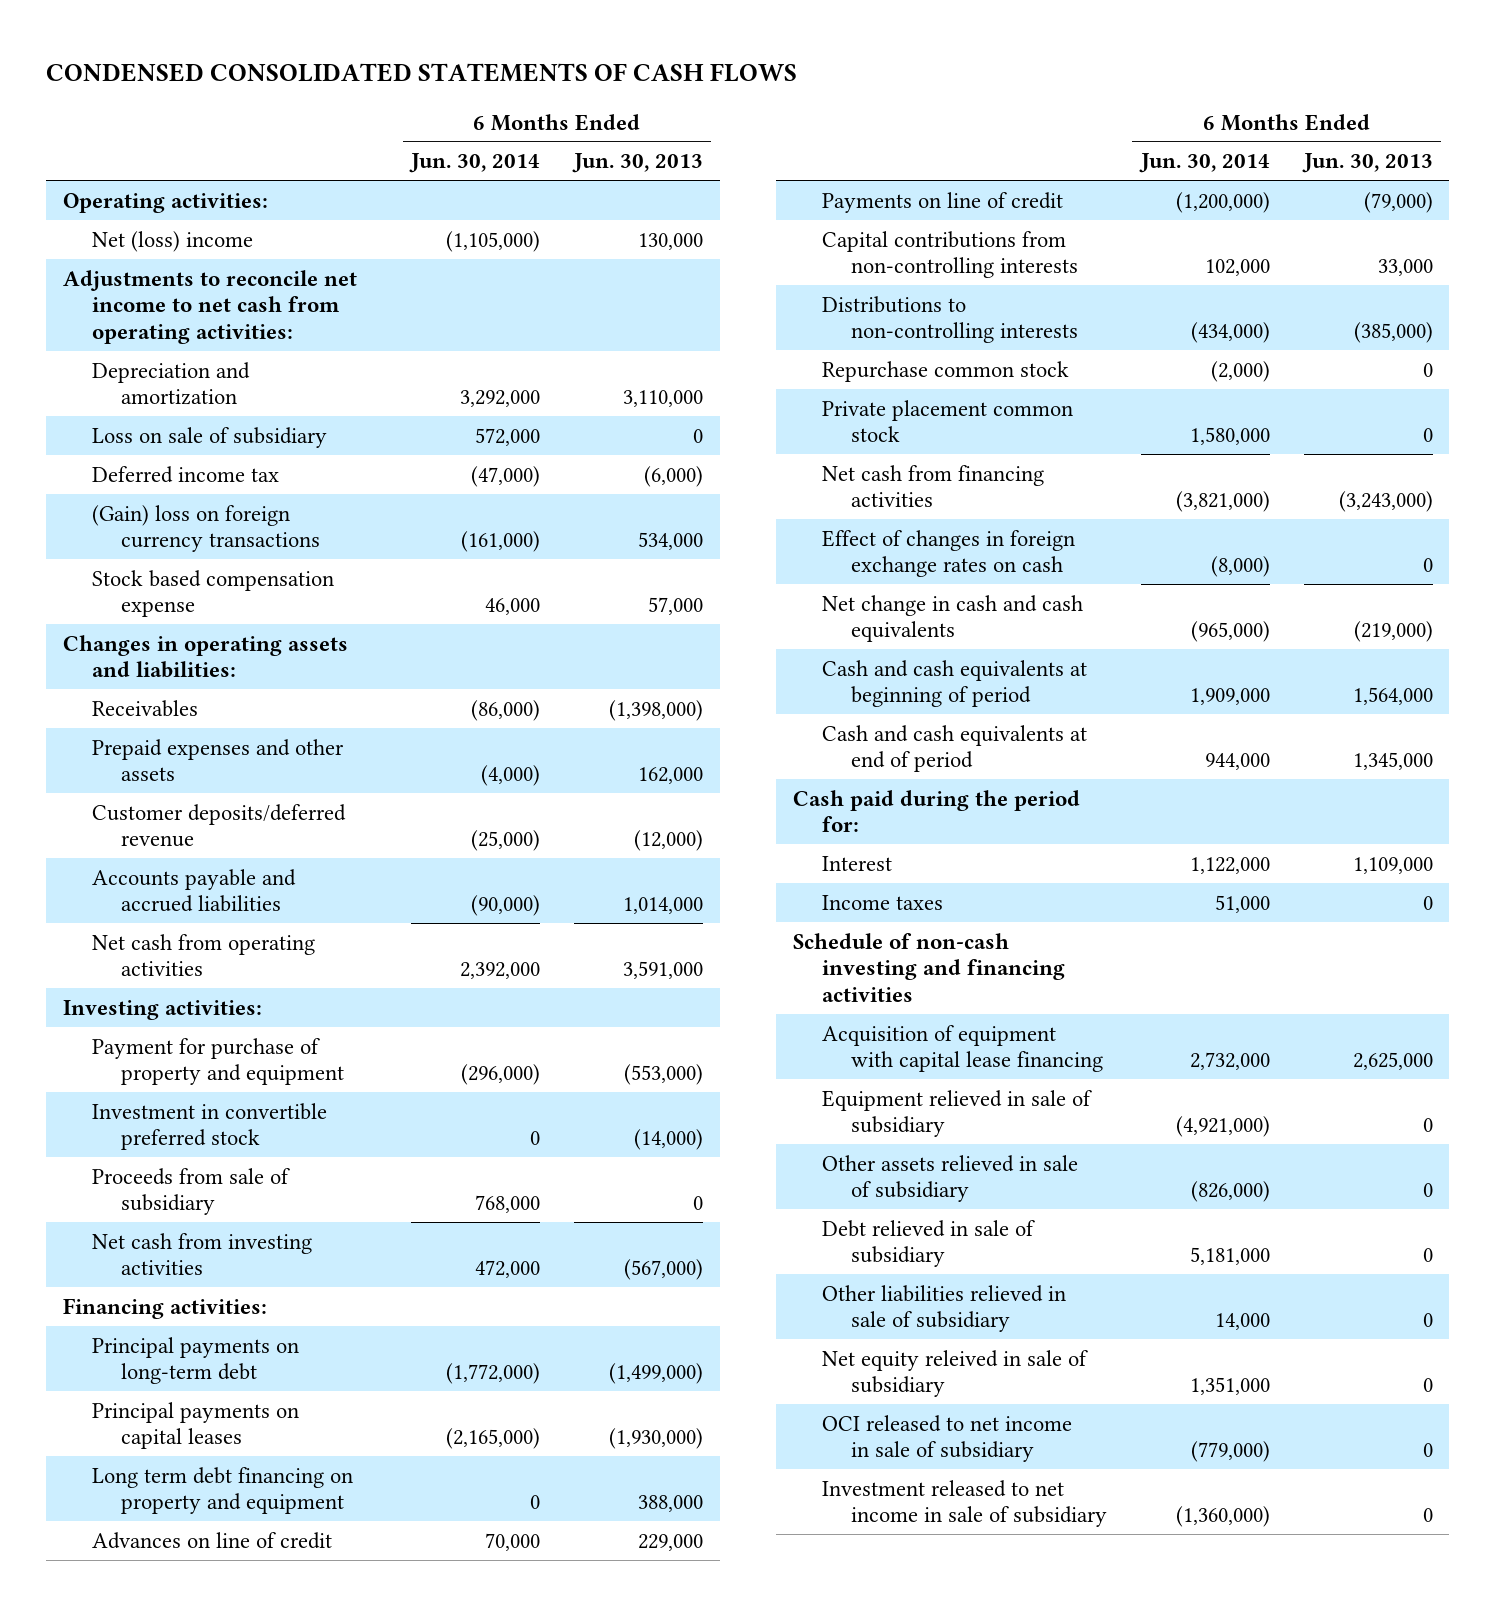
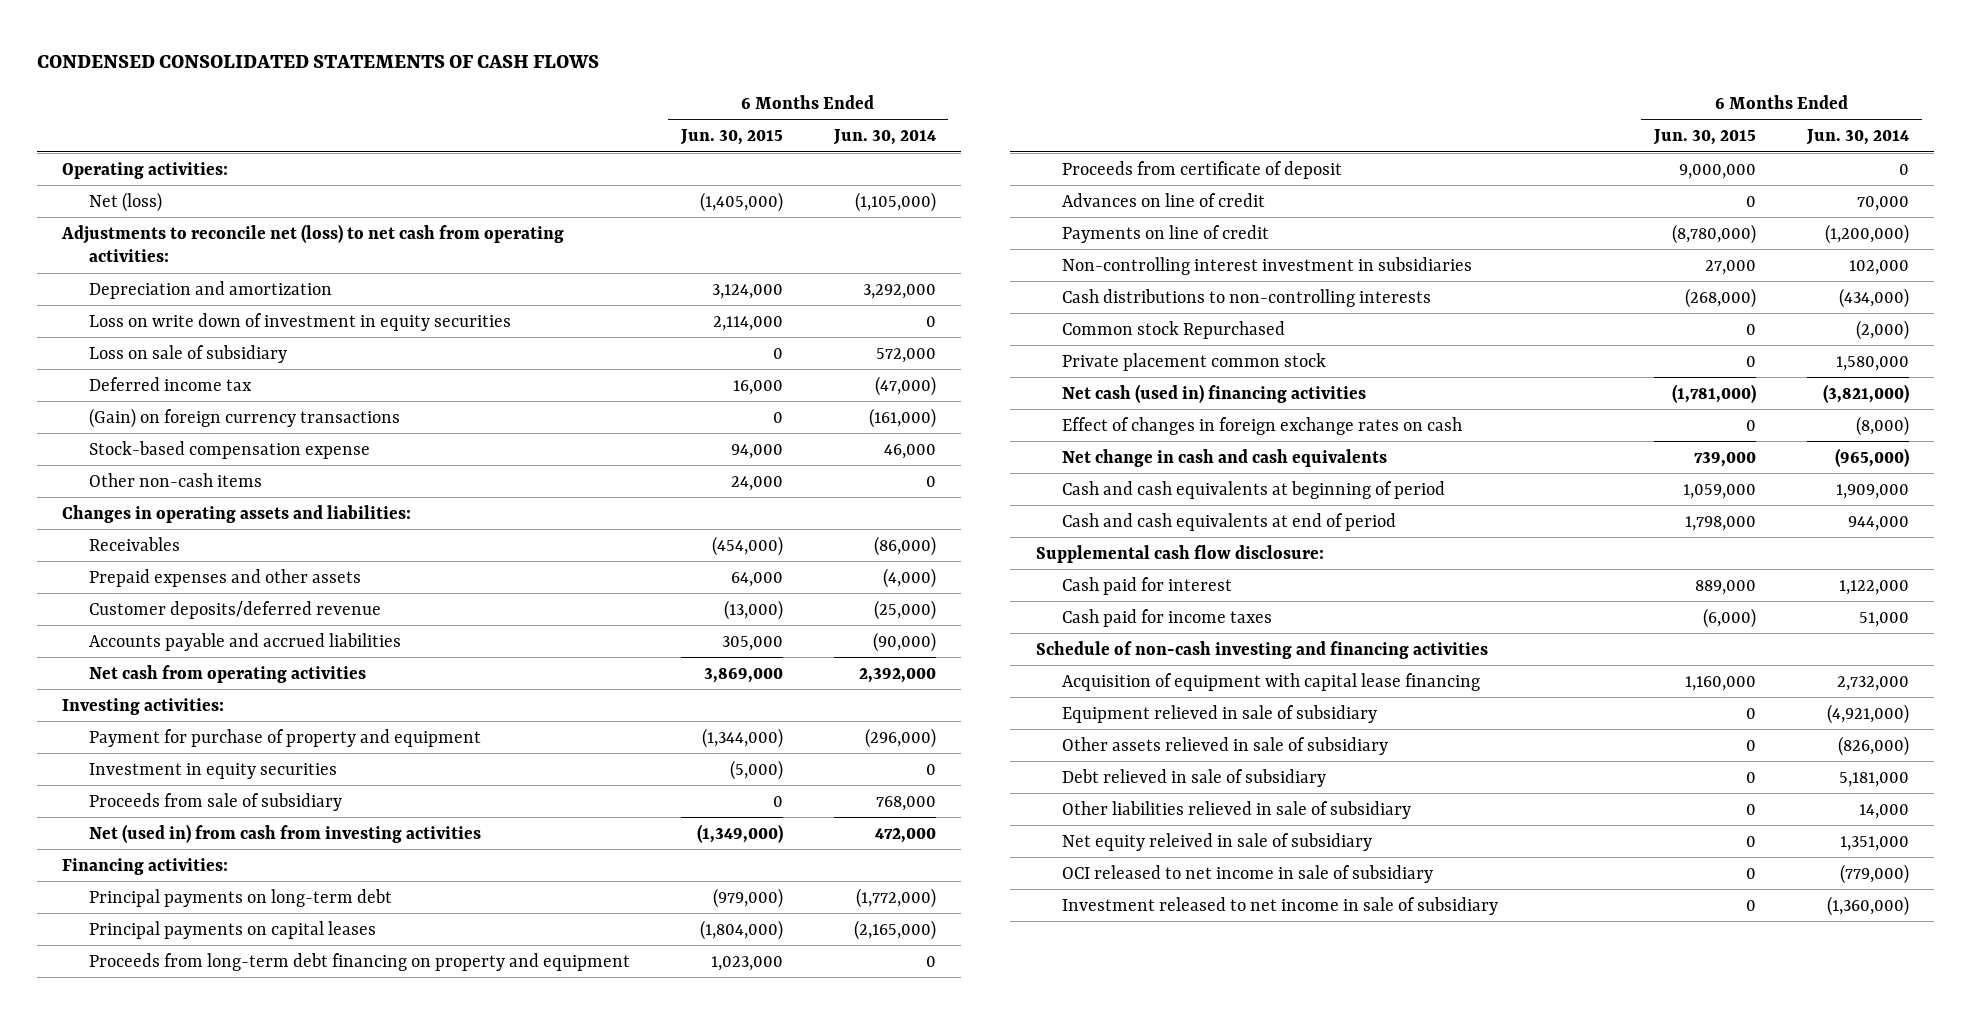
- | 6 Months Ended Jun. 30, 2014 | 6 Months Ended Jun. 30, 2013
+ | 6 Months Ended Jun. 30, 2015 | 6 Months Ended Jun. 30, 2014
- Net (loss) income | (1,105,000) | 130,000
- Adjustments to reconcile net income to net cash from operating activities:
+ Net (loss) | (1,405,000) | (1,105,000)
+ Adjustments to reconcile net (loss) to net cash from operating activities:
+ Loss on write down of investment in equity securities | 2,114,000 | 0
- (Gain) loss on foreign currency transactions | (161,000) | 534,000
- Stock based compensation expense | 46,000 | 57,000
+ (Gain) on foreign currency transactions | 0 | (161,000)
+ Stock-based compensation expense | 94,000 | 46,000
+ Other non-cash items | 24,000 | 0
- Investment in convertible preferred stock | 0 | (14,000)
+ Investment in equity securities | (5,000) | 0
- Net cash from investing activities | 472,000 | (567,000)
+ Net (used in) from cash from investing activities | (1,349,000) | 472,000
- Long term debt financing on property and equipment | 0 | 388,000
+ Proceeds from long-term debt financing on property and equipment | 1,023,000 | 0
+ Proceeds from certificate of deposit | 9,000,000 | 0
- Capital contributions from non-controlling interests | 102,000 | 33,000
- Distributions to non-controlling interests | (434,000) | (385,000)
- Repurchase common stock | (2,000) | 0
+ Non-controlling interest investment in subsidiaries | 27,000 | 102,000
+ Cash distributions to non-controlling interests | (268,000) | (434,000)
+ Common stock Repurchased | 0 | (2,000)
- Net cash from financing activities | (3,821,000) | (3,243,000)
+ Net cash (used in) financing activities | (1,781,000) | (3,821,000)
- Cash paid during the period for:
- Interest | 1,122,000 | 1,109,000
- Income taxes | 51,000 | 0
+ Supplemental cash flow disclosure:
+ Cash paid for interest | 889,000 | 1,122,000
+ Cash paid for income taxes | (6,000) | 51,000

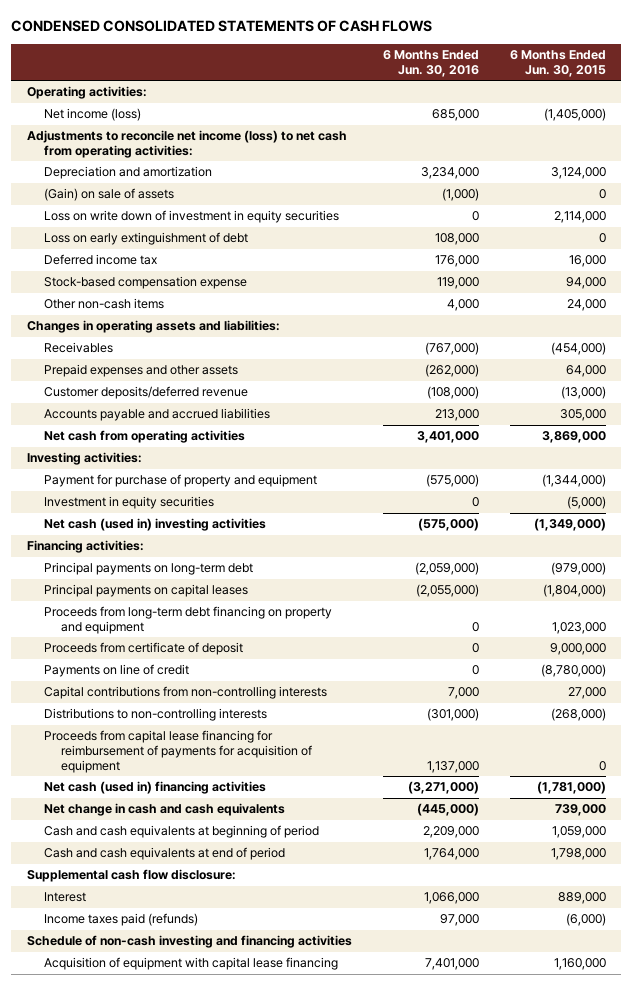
- | 6 Months Ended Jun. 30, 2015 | 6 Months Ended Jun. 30, 2014
+ | 6 Months Ended Jun. 30, 2016 | 6 Months Ended Jun. 30, 2015
- Net (loss) | (1,405,000) | (1,105,000)
- Adjustments to reconcile net (loss) to net cash from operating activities:
+ Net income (loss) | 685,000 | (1,405,000)
+ Adjustments to reconcile net income (loss) to net cash from operating activities:
+ (Gain) on sale of assets | (1,000) | 0
- Loss on sale of subsidiary | 0 | 572,000
+ Loss on early extinguishment of debt | 108,000 | 0
- (Gain) on foreign currency transactions | 0 | (161,000)
- Proceeds from sale of subsidiary | 0 | 768,000
- Net (used in) from cash from investing activities | (1,349,000) | 472,000
+ Net cash (used in) investing activities | (575,000) | (1,349,000)
- Advances on line of credit | 0 | 70,000
- Non-controlling interest investment in subsidiaries | 27,000 | 102,000
- Cash distributions to non-controlling interests | (268,000) | (434,000)
- Common stock Repurchased | 0 | (2,000)
- Private placement common stock | 0 | 1,580,000
+ Capital contributions from non-controlling interests | 7,000 | 27,000
+ Distributions to non-controlling interests | (301,000) | (268,000)
+ Proceeds from capital lease financing for reimbursement of payments for acquisition of equipment | 1,137,000 | 0
- Effect of changes in foreign exchange rates on cash | 0 | (8,000)
- Cash paid for interest | 889,000 | 1,122,000
- Cash paid for income taxes | (6,000) | 51,000
+ Interest | 1,066,000 | 889,000
+ Income taxes paid (refunds) | 97,000 | (6,000)
- Equipment relieved in sale of subsidiary | 0 | (4,921,000)
- Other assets relieved in sale of subsidiary | 0 | (826,000)
- Debt relieved in sale of subsidiary | 0 | 5,181,000
- Other liabilities relieved in sale of subsidiary | 0 | 14,000
- Net equity releived in sale of subsidiary | 0 | 1,351,000
- OCI released to net income in sale of subsidiary | 0 | (779,000)
- Investment released to net income in sale of subsidiary | 0 | (1,360,000)

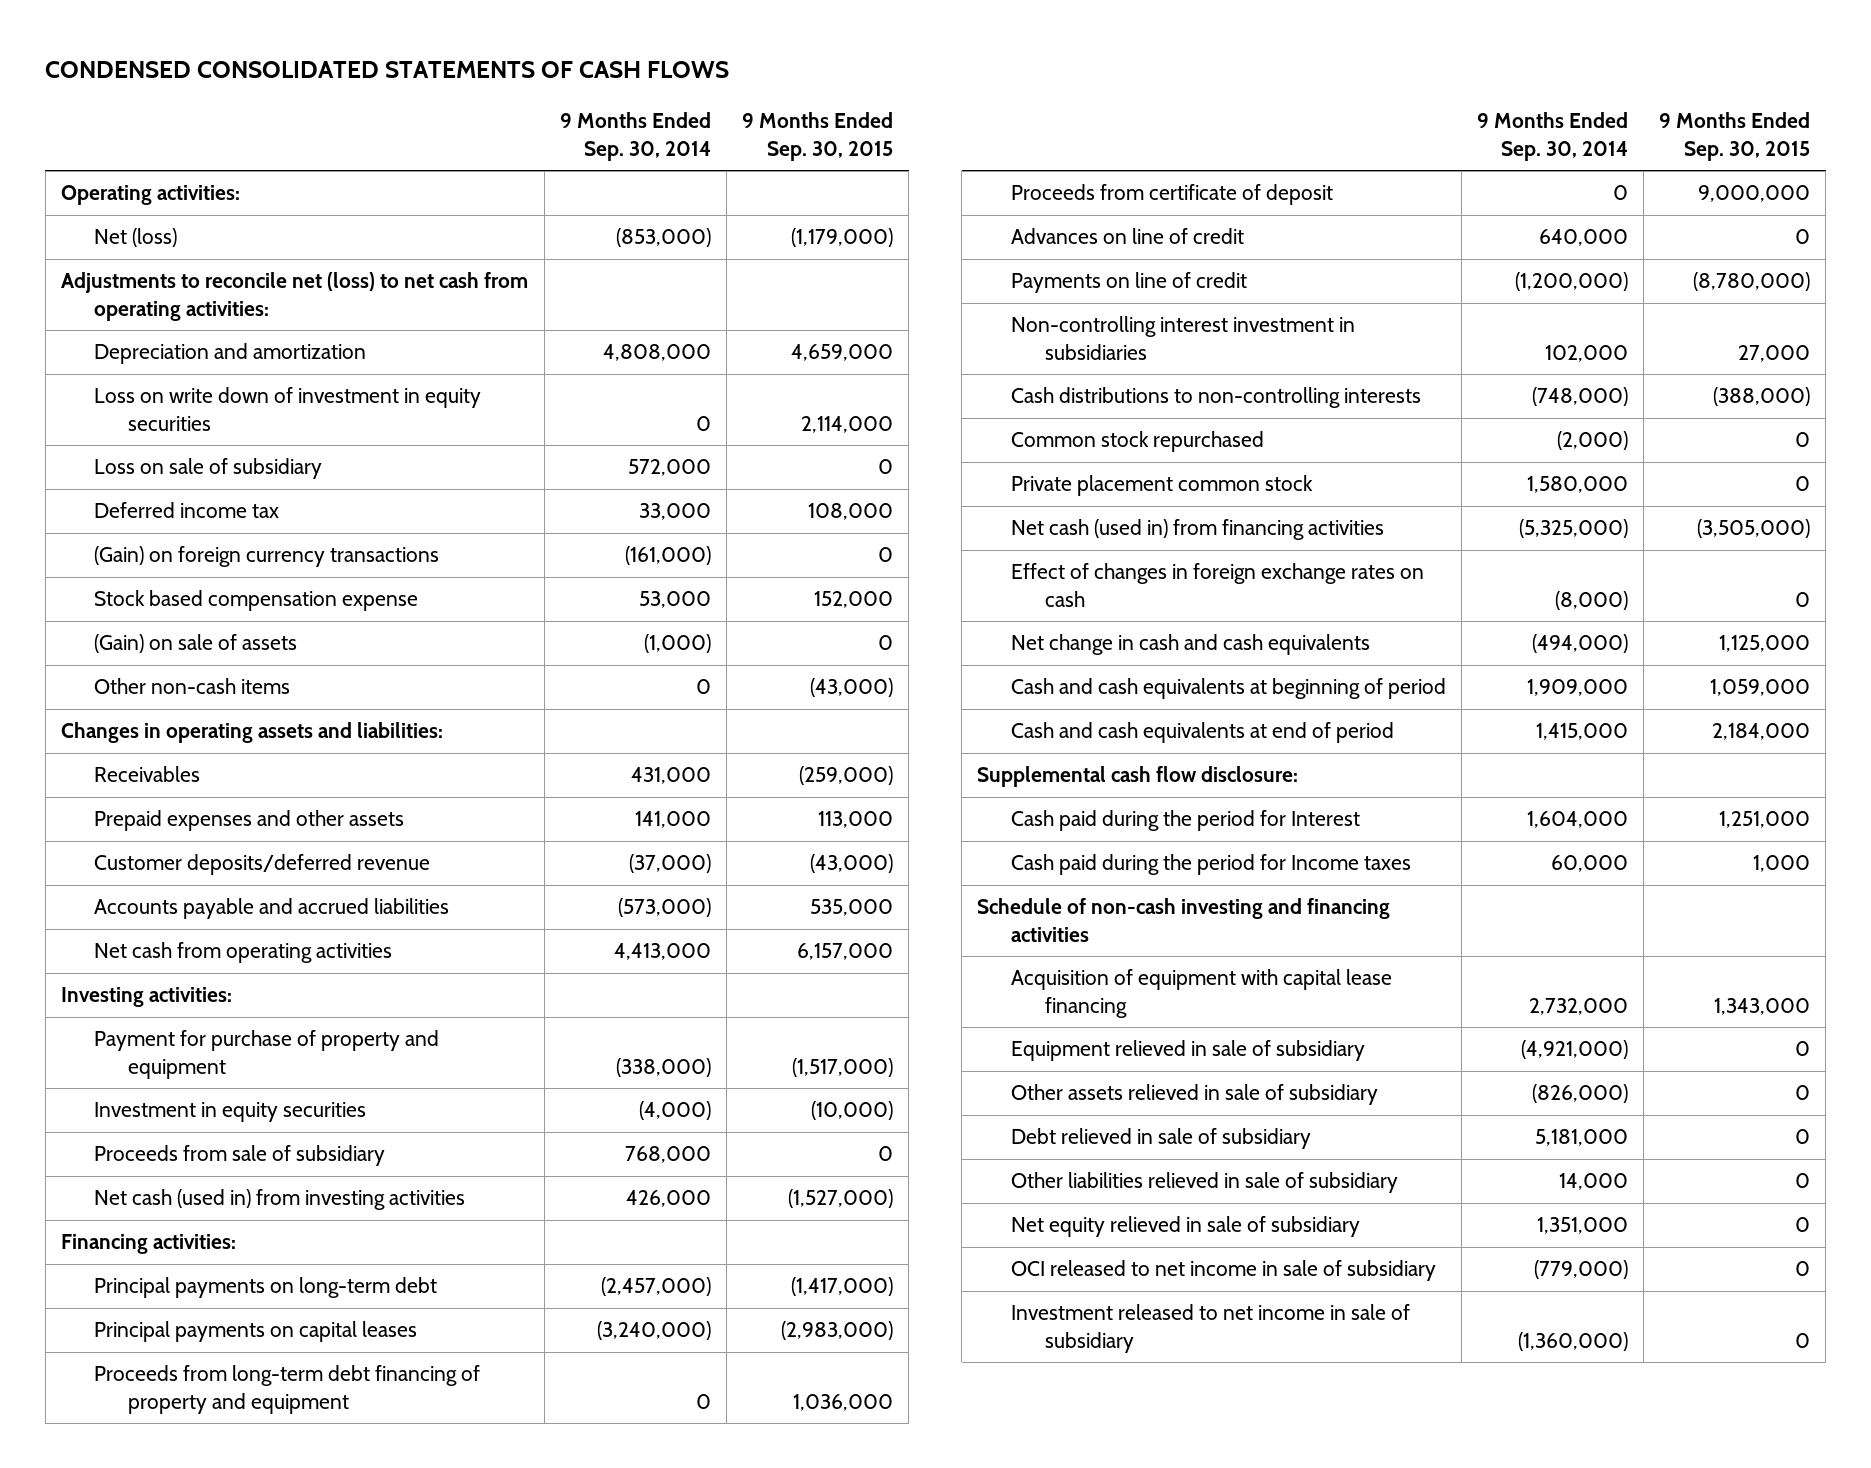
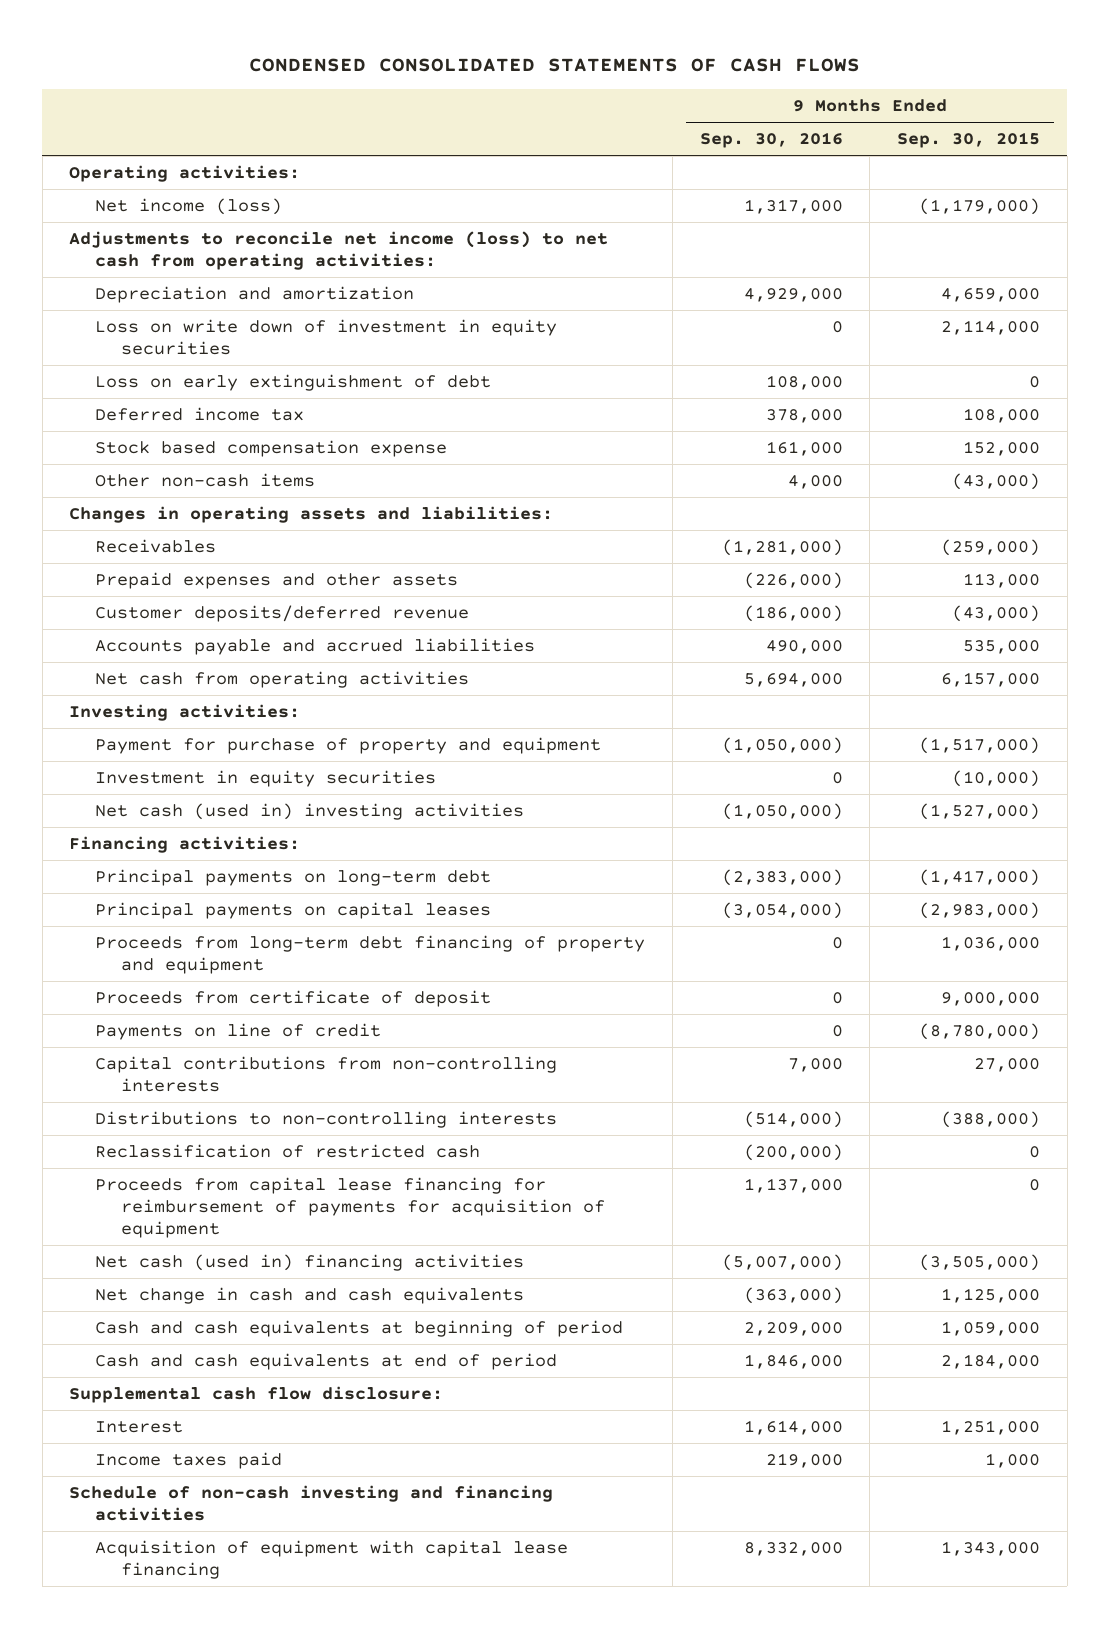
- | 9 Months Ended Sep. 30, 2014 | 9 Months Ended Sep. 30, 2015
+ | 9 Months Ended Sep. 30, 2016 | 9 Months Ended Sep. 30, 2015
- Net (loss) | (853,000) | (1,179,000)
- Adjustments to reconcile net (loss) to net cash from operating activities:
+ Net income (loss) | 1,317,000 | (1,179,000)
+ Adjustments to reconcile net income (loss) to net cash from operating activities:
- Loss on sale of subsidiary | 572,000 | 0
+ Loss on early extinguishment of debt | 108,000 | 0
- (Gain) on foreign currency transactions | (161,000) | 0
- (Gain) on sale of assets | (1,000) | 0
- Proceeds from sale of subsidiary | 768,000 | 0
- Net cash (used in) from investing activities | 426,000 | (1,527,000)
+ Net cash (used in) investing activities | (1,050,000) | (1,527,000)
- Advances on line of credit | 640,000 | 0
- Non-controlling interest investment in subsidiaries | 102,000 | 27,000
- Cash distributions to non-controlling interests | (748,000) | (388,000)
- Common stock repurchased | (2,000) | 0
- Private placement common stock | 1,580,000 | 0
- Net cash (used in) from financing activities | (5,325,000) | (3,505,000)
- Effect of changes in foreign exchange rates on cash | (8,000) | 0
+ Capital contributions from non-controlling interests | 7,000 | 27,000
+ Distributions to non-controlling interests | (514,000) | (388,000)
+ Reclassification of restricted cash | (200,000) | 0
+ Proceeds from capital lease financing for reimbursement of payments for acquisition of equipment | 1,137,000 | 0
+ Net cash (used in) financing activities | (5,007,000) | (3,505,000)
- Cash paid during the period for Interest | 1,604,000 | 1,251,000
- Cash paid during the period for Income taxes | 60,000 | 1,000
+ Interest | 1,614,000 | 1,251,000
+ Income taxes paid | 219,000 | 1,000
- Equipment relieved in sale of subsidiary | (4,921,000) | 0
- Other assets relieved in sale of subsidiary | (826,000) | 0
- Debt relieved in sale of subsidiary | 5,181,000 | 0
- Other liabilities relieved in sale of subsidiary | 14,000 | 0
- Net equity relieved in sale of subsidiary | 1,351,000 | 0
- OCI released to net income in sale of subsidiary | (779,000) | 0
- Investment released to net income in sale of subsidiary | (1,360,000) | 0

